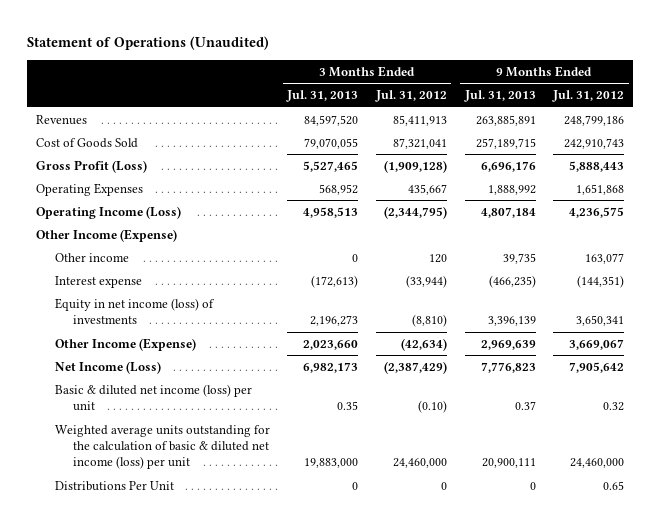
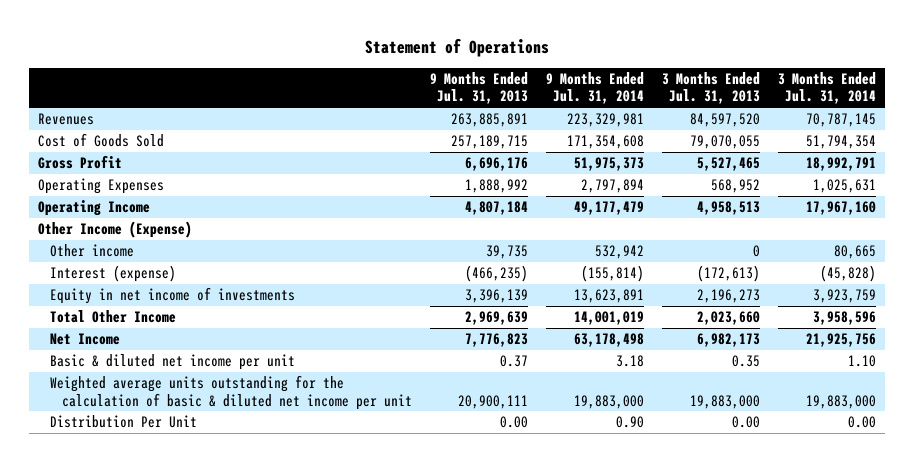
- Statement of Operations (Unaudited)
+ Statement of Operations
- | 3 Months Ended Jul. 31, 2013 | 3 Months Ended Jul. 31, 2012 | 9 Months Ended Jul. 31, 2013 | 9 Months Ended Jul. 31, 2012
+ | 9 Months Ended Jul. 31, 2013 | 9 Months Ended Jul. 31, 2014 | 3 Months Ended Jul. 31, 2013 | 3 Months Ended Jul. 31, 2014
- Gross Profit (Loss) | 5,527,465 | (1,909,128) | 6,696,176 | 5,888,443
+ Gross Profit | 6,696,176 | 51,975,373 | 5,527,465 | 18,992,791
- Operating Income (Loss) | 4,958,513 | (2,344,795) | 4,807,184 | 4,236,575
+ Operating Income | 4,807,184 | 49,177,479 | 4,958,513 | 17,967,160
- Interest expense | (172,613) | (33,944) | (466,235) | (144,351)
- Equity in net income (loss) of investments | 2,196,273 | (8,810) | 3,396,139 | 3,650,341
- Other Income (Expense) | 2,023,660 | (42,634) | 2,969,639 | 3,669,067
- Net Income (Loss) | 6,982,173 | (2,387,429) | 7,776,823 | 7,905,642
- Basic & diluted net income (loss) per unit | 0.35 | (0.10) | 0.37 | 0.32
- Weighted average units outstanding for the calculation of basic & diluted net income (loss) per unit | 19,883,000 | 24,460,000 | 20,900,111 | 24,460,000
- Distributions Per Unit | 0 | 0 | 0 | 0.65
+ Interest (expense) | (466,235) | (155,814) | (172,613) | (45,828)
+ Equity in net income of investments | 3,396,139 | 13,623,891 | 2,196,273 | 3,923,759
+ Total Other Income | 2,969,639 | 14,001,019 | 2,023,660 | 3,958,596
+ Net Income | 7,776,823 | 63,178,498 | 6,982,173 | 21,925,756
+ Basic & diluted net income per unit | 0.37 | 3.18 | 0.35 | 1.10
+ Weighted average units outstanding for the calculation of basic & diluted net income per unit | 20,900,111 | 19,883,000 | 19,883,000 | 19,883,000
+ Distribution Per Unit | 0.00 | 0.90 | 0.00 | 0.00

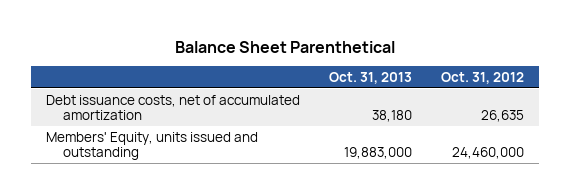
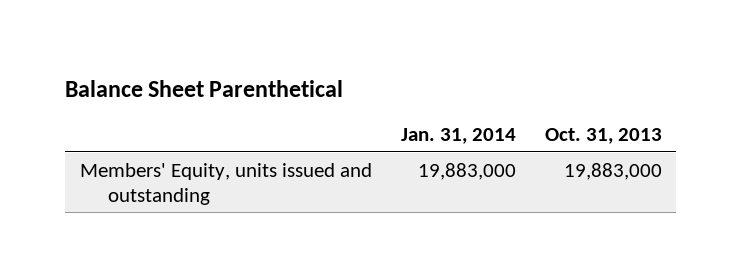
- | Oct. 31, 2013 | Oct. 31, 2012
+ | Jan. 31, 2014 | Oct. 31, 2013
- Debt issuance costs, net of accumulated amortization | 38,180 | 26,635

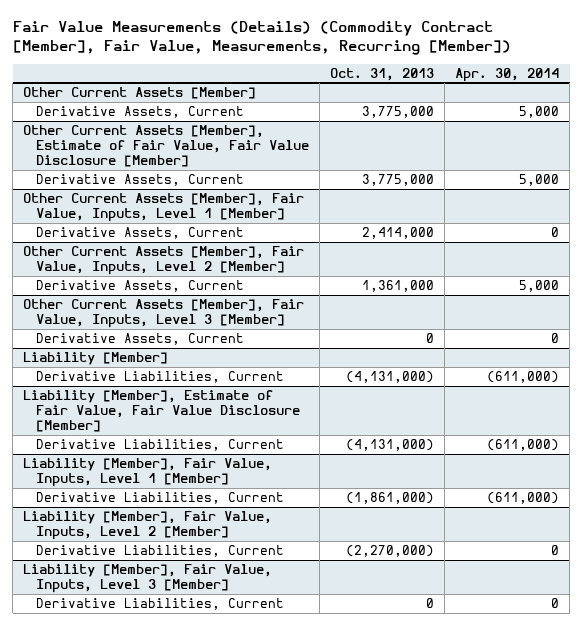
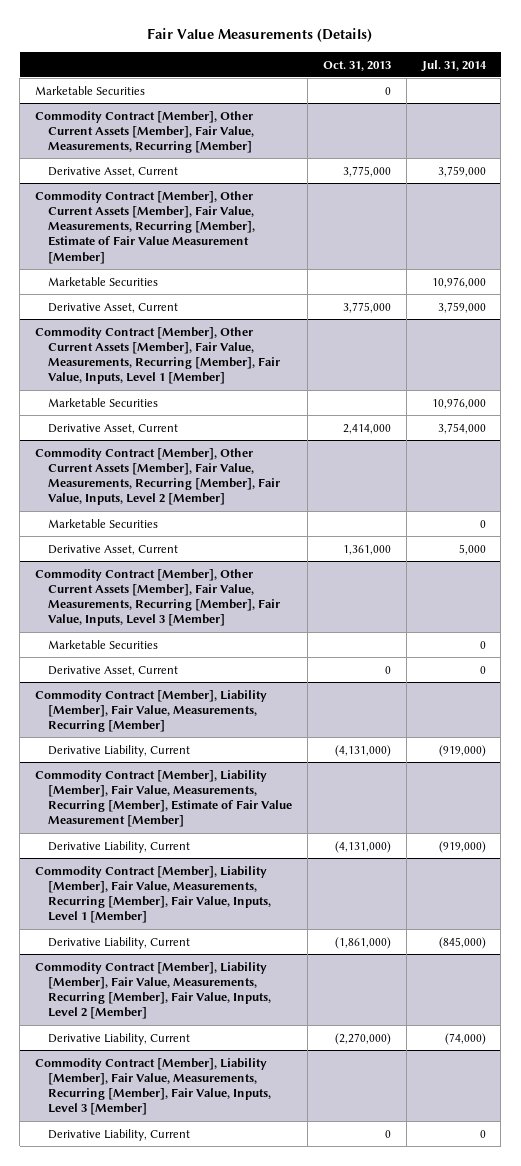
- Fair Value Measurements (Details) (Commodity Contract [Member], Fair Value, Measurements, Recurring [Member])
+ Fair Value Measurements (Details)
- | Oct. 31, 2013 | Apr. 30, 2014
+ | Oct. 31, 2013 | Jul. 31, 2014
- Other Current Assets [Member]
- Derivative Assets, Current | 3,775,000 | 5,000
- Other Current Assets [Member], Estimate of Fair Value, Fair Value Disclosure [Member]
- Derivative Assets, Current | 3,775,000 | 5,000
- Other Current Assets [Member], Fair Value, Inputs, Level 1 [Member]
- Derivative Assets, Current | 2,414,000 | 0
- Other Current Assets [Member], Fair Value, Inputs, Level 2 [Member]
- Derivative Assets, Current | 1,361,000 | 5,000
- Other Current Assets [Member], Fair Value, Inputs, Level 3 [Member]
- Derivative Assets, Current | 0 | 0
- Liability [Member]
- Derivative Liabilities, Current | (4,131,000) | (611,000)
- Liability [Member], Estimate of Fair Value, Fair Value Disclosure [Member]
- Derivative Liabilities, Current | (4,131,000) | (611,000)
- Liability [Member], Fair Value, Inputs, Level 1 [Member]
- Derivative Liabilities, Current | (1,861,000) | (611,000)
- Liability [Member], Fair Value, Inputs, Level 2 [Member]
- Derivative Liabilities, Current | (2,270,000) | 0
- Liability [Member], Fair Value, Inputs, Level 3 [Member]
- Derivative Liabilities, Current | 0 | 0
+ Marketable Securities | 0 |
+ Commodity Contract [Member], Other Current Assets [Member], Fair Value, Measurements, Recurring [Member]
+ Derivative Asset, Current | 3,775,000 | 3,759,000
+ Commodity Contract [Member], Other Current Assets [Member], Fair Value, Measurements, Recurring [Member], Estimate of Fair Value Measurement [Member]
+ Marketable Securities | | 10,976,000
+ Derivative Asset, Current | 3,775,000 | 3,759,000
+ Commodity Contract [Member], Other Current Assets [Member], Fair Value, Measurements, Recurring [Member], Fair Value, Inputs, Level 1 [Member]
+ Marketable Securities | | 10,976,000
+ Derivative Asset, Current | 2,414,000 | 3,754,000
+ Commodity Contract [Member], Other Current Assets [Member], Fair Value, Measurements, Recurring [Member], Fair Value, Inputs, Level 2 [Member]
+ Marketable Securities | | 0
+ Derivative Asset, Current | 1,361,000 | 5,000
+ Commodity Contract [Member], Other Current Assets [Member], Fair Value, Measurements, Recurring [Member], Fair Value, Inputs, Level 3 [Member]
+ Marketable Securities | | 0
+ Derivative Asset, Current | 0 | 0
+ Commodity Contract [Member], Liability [Member], Fair Value, Measurements, Recurring [Member]
+ Derivative Liability, Current | (4,131,000) | (919,000)
+ Commodity Contract [Member], Liability [Member], Fair Value, Measurements, Recurring [Member], Estimate of Fair Value Measurement [Member]
+ Derivative Liability, Current | (4,131,000) | (919,000)
+ Commodity Contract [Member], Liability [Member], Fair Value, Measurements, Recurring [Member], Fair Value, Inputs, Level 1 [Member]
+ Derivative Liability, Current | (1,861,000) | (845,000)
+ Commodity Contract [Member], Liability [Member], Fair Value, Measurements, Recurring [Member], Fair Value, Inputs, Level 2 [Member]
+ Derivative Liability, Current | (2,270,000) | (74,000)
+ Commodity Contract [Member], Liability [Member], Fair Value, Measurements, Recurring [Member], Fair Value, Inputs, Level 3 [Member]
+ Derivative Liability, Current | 0 | 0

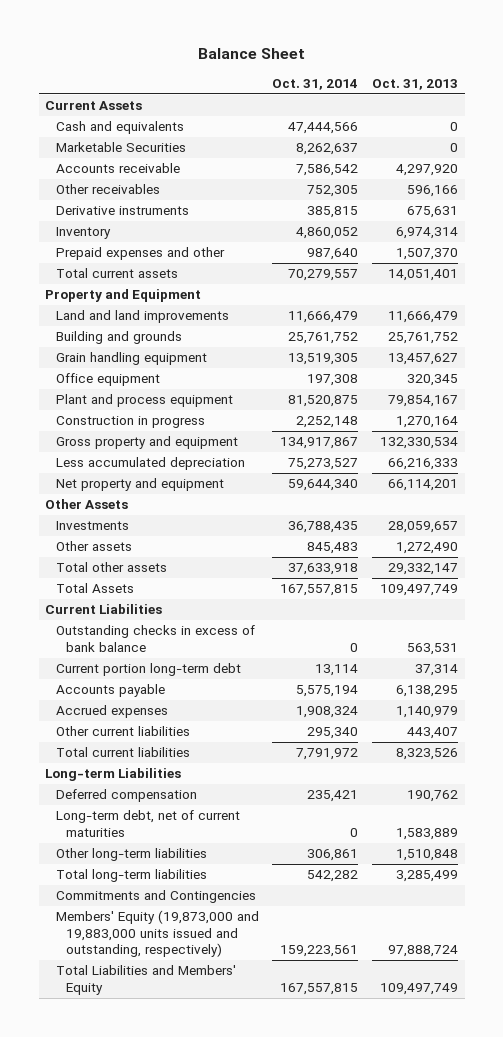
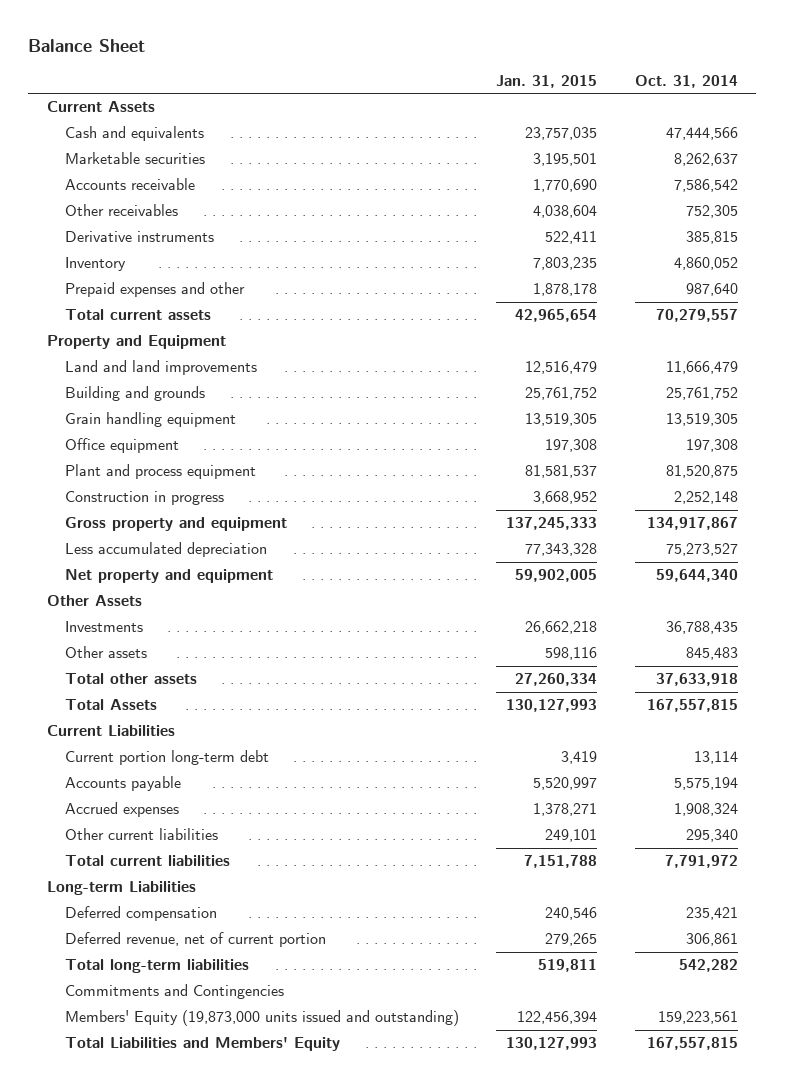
- | Oct. 31, 2014 | Oct. 31, 2013
+ | Jan. 31, 2015 | Oct. 31, 2014
- Marketable Securities | 8,262,637 | 0
+ Marketable securities | 3,195,501 | 8,262,637
- Outstanding checks in excess of bank balance | 0 | 563,531
- Long-term debt, net of current maturities | 0 | 1,583,889
- Other long-term liabilities | 306,861 | 1,510,848
+ Deferred revenue, net of current portion | 279,265 | 306,861
- Members' Equity (19,873,000 and 19,883,000 units issued and outstanding, respectively) | 159,223,561 | 97,888,724
+ Members' Equity (19,873,000 units issued and outstanding) | 122,456,394 | 159,223,561

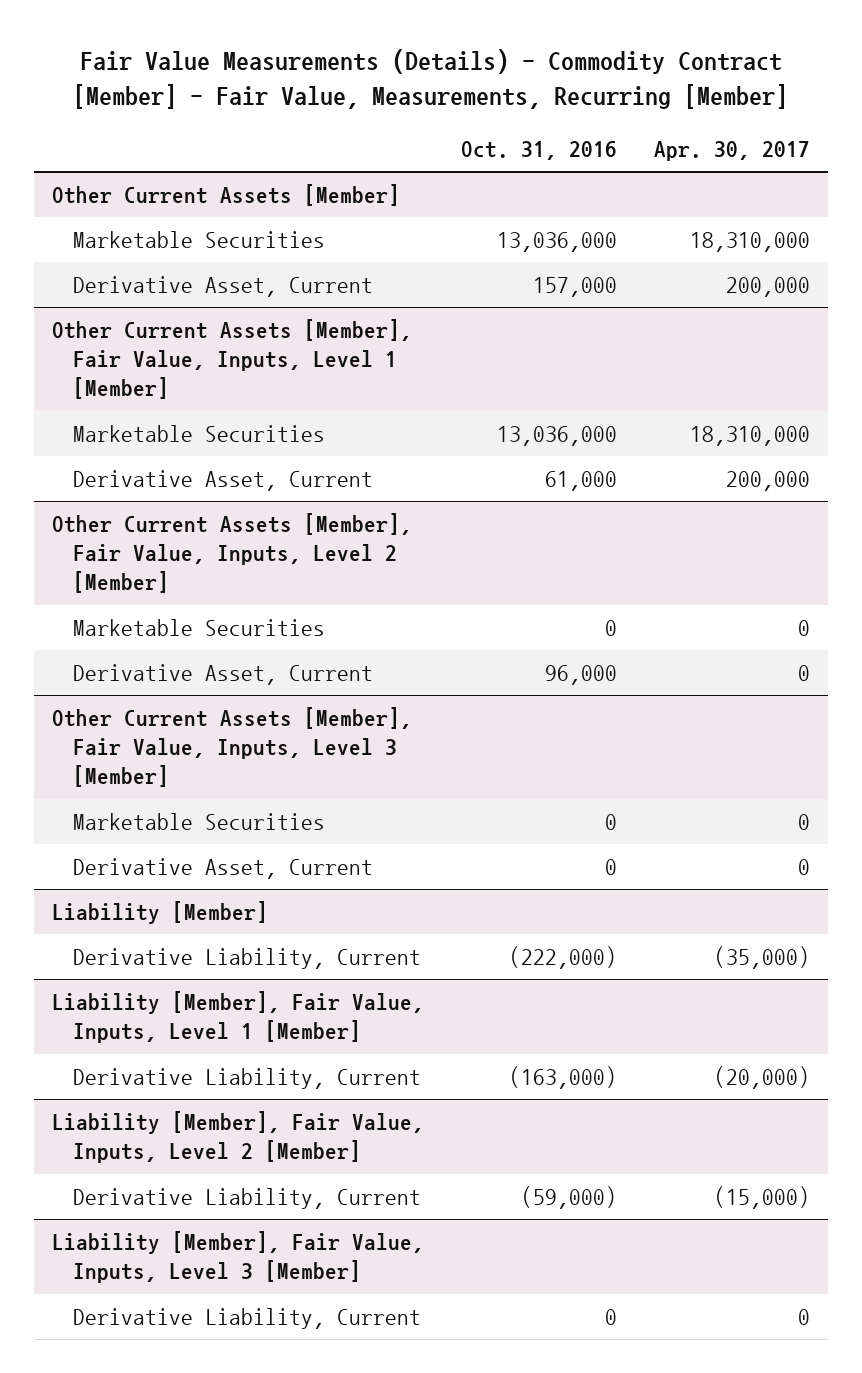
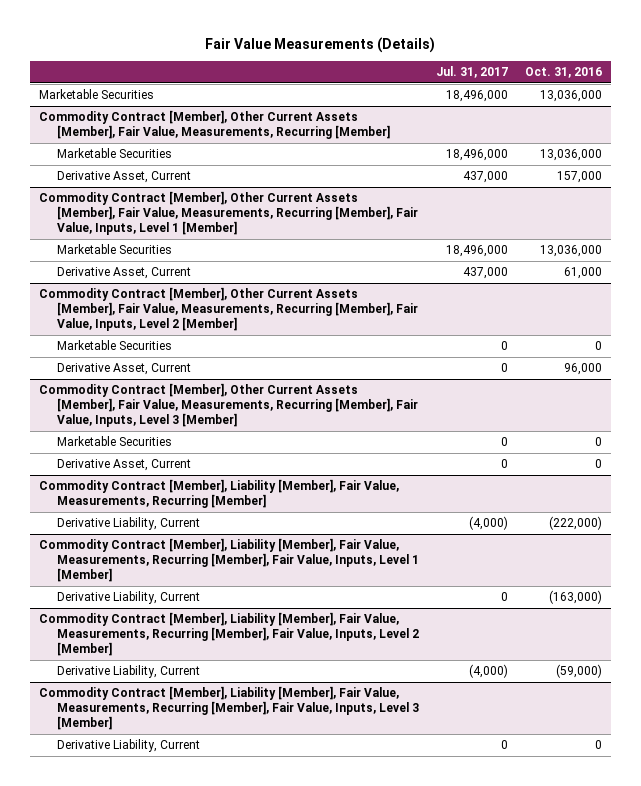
- Fair Value Measurements (Details) - Commodity Contract [Member] - Fair Value, Measurements, Recurring [Member]
+ Fair Value Measurements (Details)
- | Oct. 31, 2016 | Apr. 30, 2017
+ | Jul. 31, 2017 | Oct. 31, 2016
- Other Current Assets [Member]
+ Commodity Contract [Member], Other Current Assets [Member], Fair Value, Measurements, Recurring [Member]
+ Marketable Securities | 18,496,000 | 13,036,000
- Other Current Assets [Member], Fair Value, Inputs, Level 1 [Member]
+ Commodity Contract [Member], Other Current Assets [Member], Fair Value, Measurements, Recurring [Member], Fair Value, Inputs, Level 1 [Member]
- Other Current Assets [Member], Fair Value, Inputs, Level 2 [Member]
+ Commodity Contract [Member], Other Current Assets [Member], Fair Value, Measurements, Recurring [Member], Fair Value, Inputs, Level 2 [Member]
- Other Current Assets [Member], Fair Value, Inputs, Level 3 [Member]
+ Commodity Contract [Member], Other Current Assets [Member], Fair Value, Measurements, Recurring [Member], Fair Value, Inputs, Level 3 [Member]
- Liability [Member]
+ Commodity Contract [Member], Liability [Member], Fair Value, Measurements, Recurring [Member]
- Liability [Member], Fair Value, Inputs, Level 1 [Member]
+ Commodity Contract [Member], Liability [Member], Fair Value, Measurements, Recurring [Member], Fair Value, Inputs, Level 1 [Member]
- Liability [Member], Fair Value, Inputs, Level 2 [Member]
+ Commodity Contract [Member], Liability [Member], Fair Value, Measurements, Recurring [Member], Fair Value, Inputs, Level 2 [Member]
- Liability [Member], Fair Value, Inputs, Level 3 [Member]
+ Commodity Contract [Member], Liability [Member], Fair Value, Measurements, Recurring [Member], Fair Value, Inputs, Level 3 [Member]

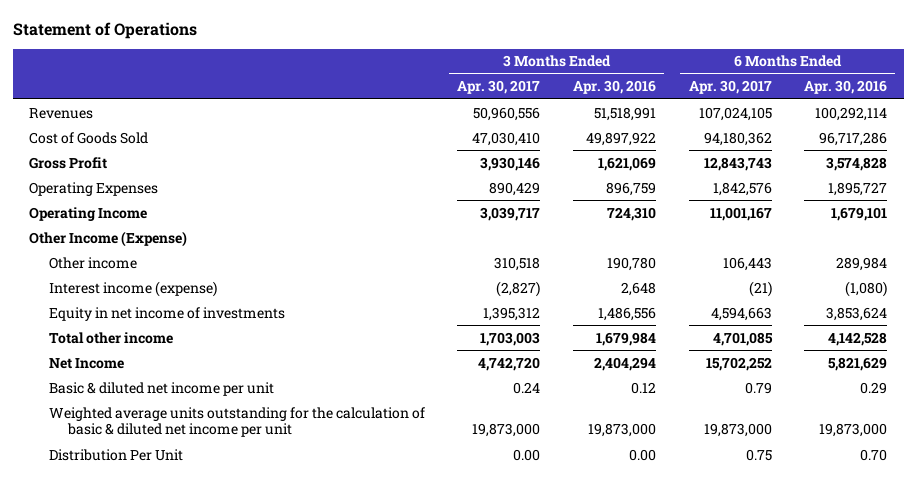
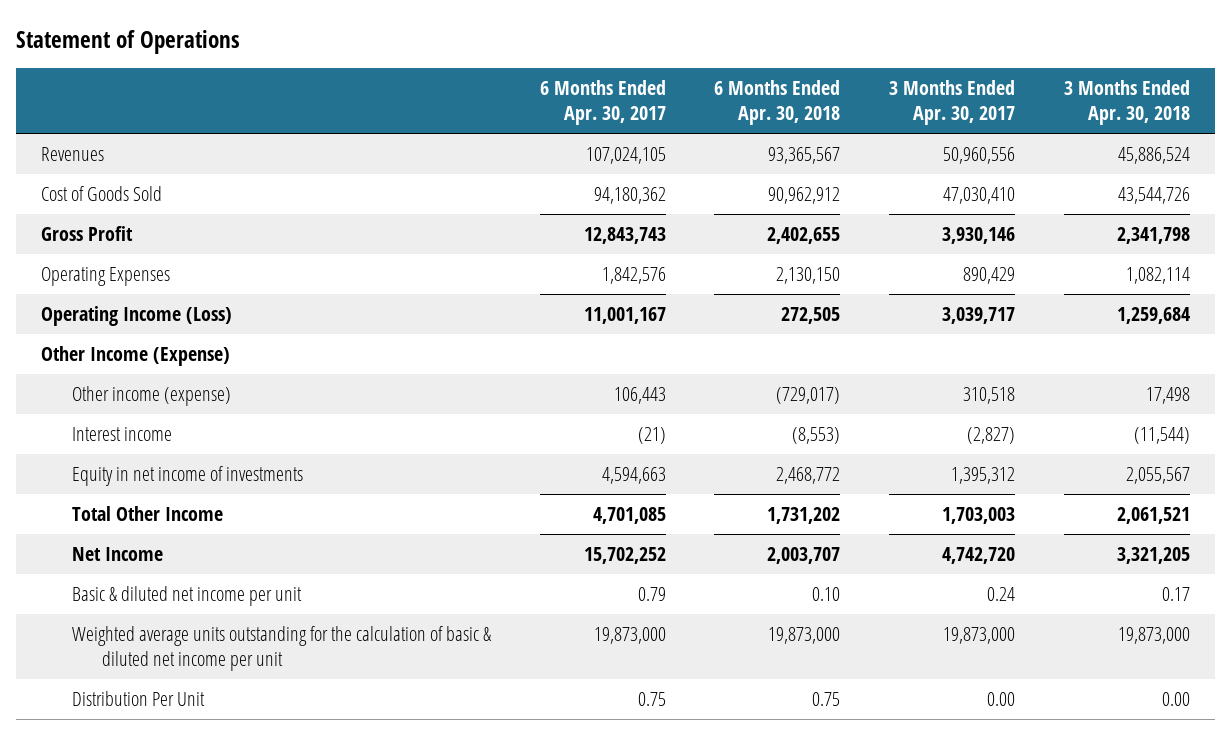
- | 3 Months Ended Apr. 30, 2017 | 3 Months Ended Apr. 30, 2016 | 6 Months Ended Apr. 30, 2017 | 6 Months Ended Apr. 30, 2016
+ | 6 Months Ended Apr. 30, 2017 | 6 Months Ended Apr. 30, 2018 | 3 Months Ended Apr. 30, 2017 | 3 Months Ended Apr. 30, 2018
- Operating Income | 3,039,717 | 724,310 | 11,001,167 | 1,679,101
+ Operating Income (Loss) | 11,001,167 | 272,505 | 3,039,717 | 1,259,684
- Other income | 310,518 | 190,780 | 106,443 | 289,984
- Interest income (expense) | (2,827) | 2,648 | (21) | (1,080)
+ Other income (expense) | 106,443 | (729,017) | 310,518 | 17,498
+ Interest income | (21) | (8,553) | (2,827) | (11,544)
- Total other income | 1,703,003 | 1,679,984 | 4,701,085 | 4,142,528
+ Total Other Income | 4,701,085 | 1,731,202 | 1,703,003 | 2,061,521

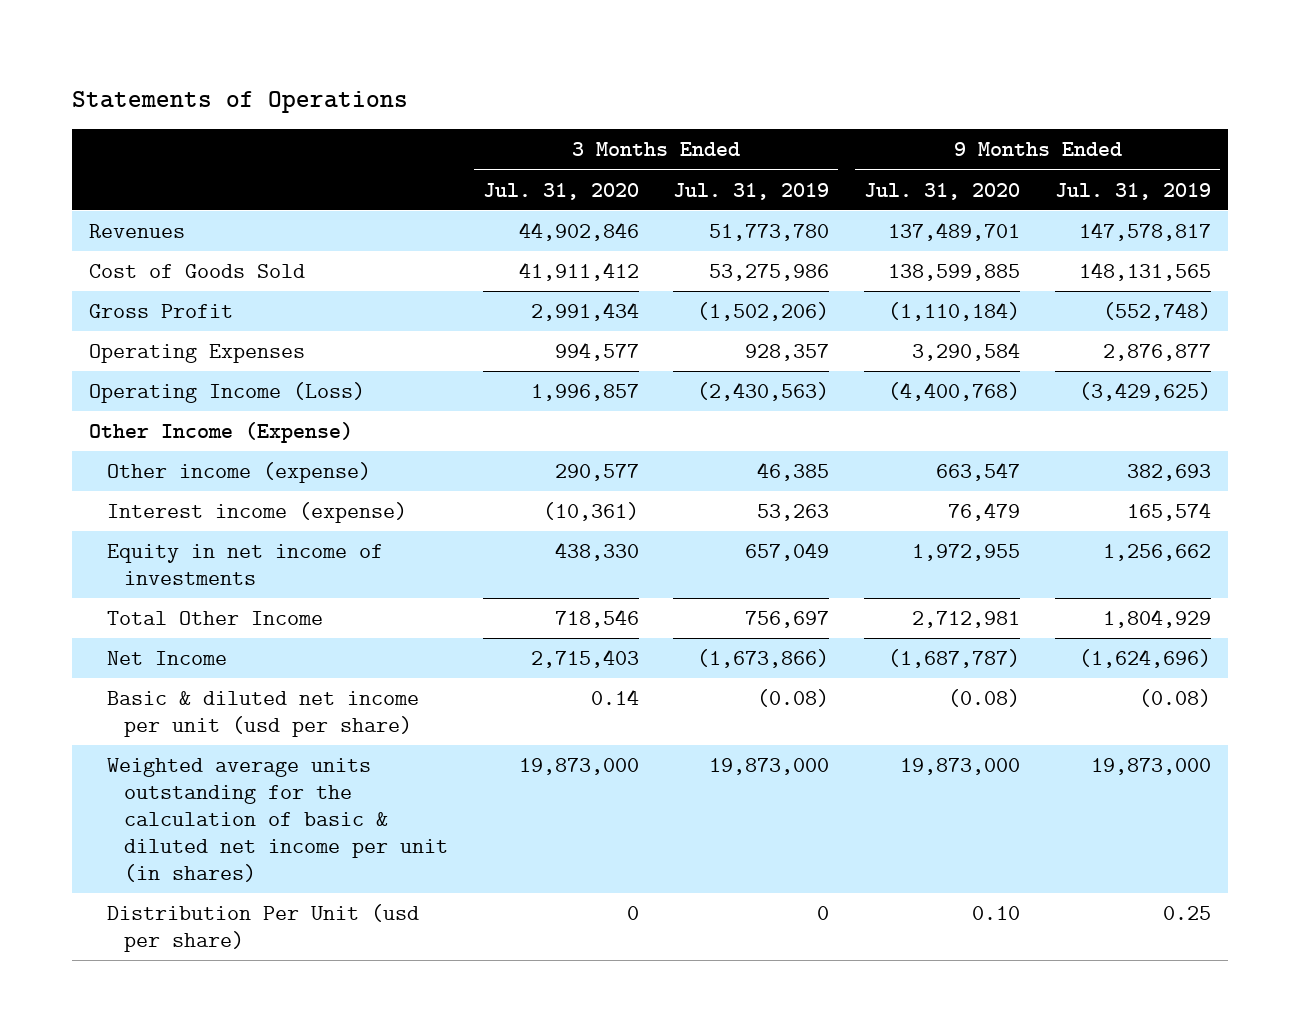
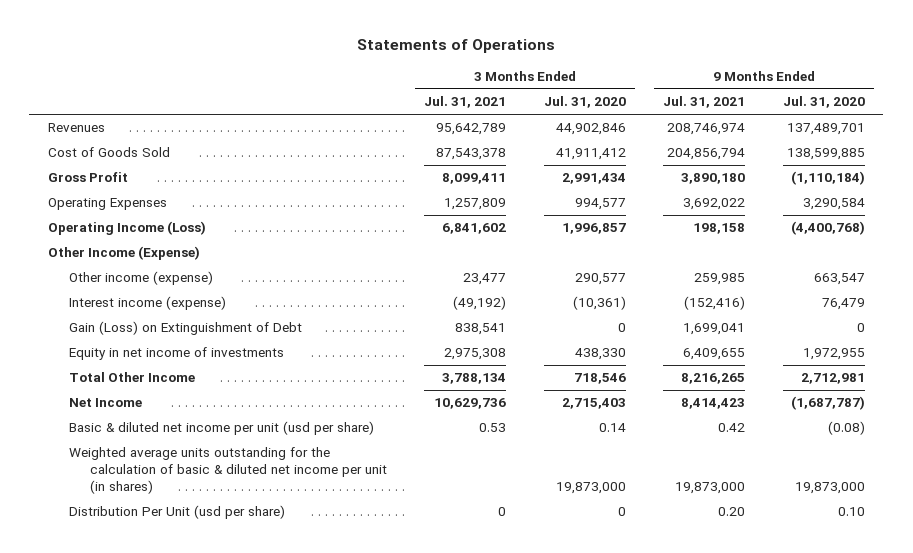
- | 3 Months Ended Jul. 31, 2020 | 3 Months Ended Jul. 31, 2019 | 9 Months Ended Jul. 31, 2020 | 9 Months Ended Jul. 31, 2019
+ | 3 Months Ended Jul. 31, 2021 | 3 Months Ended Jul. 31, 2020 | 9 Months Ended Jul. 31, 2021 | 9 Months Ended Jul. 31, 2020
+ Gain (Loss) on Extinguishment of Debt | 838,541 | 0 | 1,699,041 | 0

